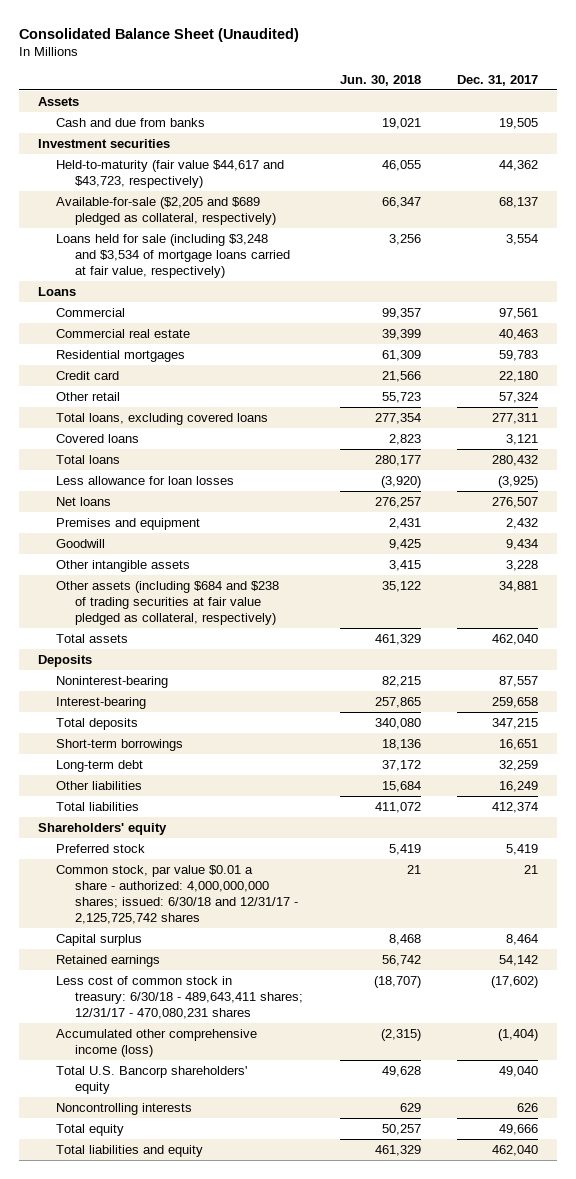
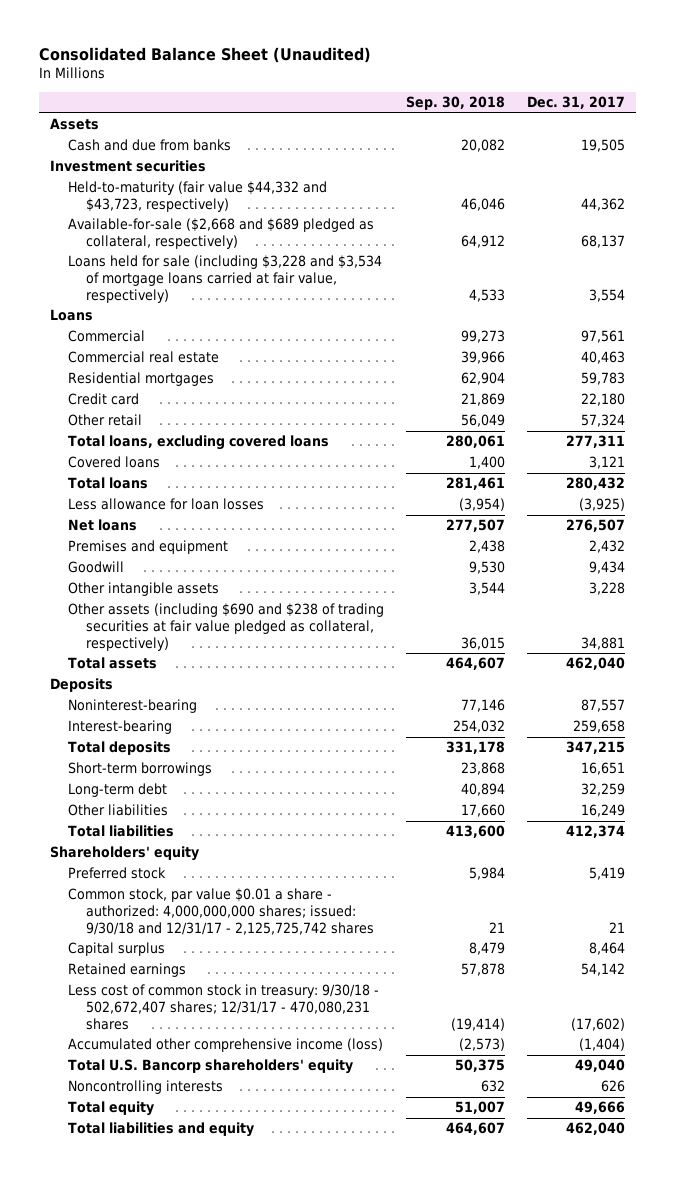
- | Jun. 30, 2018 | Dec. 31, 2017
+ | Sep. 30, 2018 | Dec. 31, 2017
- Held-to-maturity (fair value $44,617 and $43,723, respectively) | 46,055 | 44,362
- Available-for-sale ($2,205 and $689 pledged as collateral, respectively) | 66,347 | 68,137
- Loans held for sale (including $3,248 and $3,534 of mortgage loans carried at fair value, respectively) | 3,256 | 3,554
+ Held-to-maturity (fair value $44,332 and $43,723, respectively) | 46,046 | 44,362
+ Available-for-sale ($2,668 and $689 pledged as collateral, respectively) | 64,912 | 68,137
+ Loans held for sale (including $3,228 and $3,534 of mortgage loans carried at fair value, respectively) | 4,533 | 3,554
- Other assets (including $684 and $238 of trading securities at fair value pledged as collateral, respectively) | 35,122 | 34,881
+ Other assets (including $690 and $238 of trading securities at fair value pledged as collateral, respectively) | 36,015 | 34,881
- Common stock, par value $0.01 a share - authorized: 4,000,000,000 shares; issued: 6/30/18 and 12/31/17 - 2,125,725,742 shares | 21 | 21
+ Common stock, par value $0.01 a share - authorized: 4,000,000,000 shares; issued: 9/30/18 and 12/31/17 - 2,125,725,742 shares | 21 | 21
- Less cost of common stock in treasury: 6/30/18 - 489,643,411 shares; 12/31/17 - 470,080,231 shares | (18,707) | (17,602)
+ Less cost of common stock in treasury: 9/30/18 - 502,672,407 shares; 12/31/17 - 470,080,231 shares | (19,414) | (17,602)

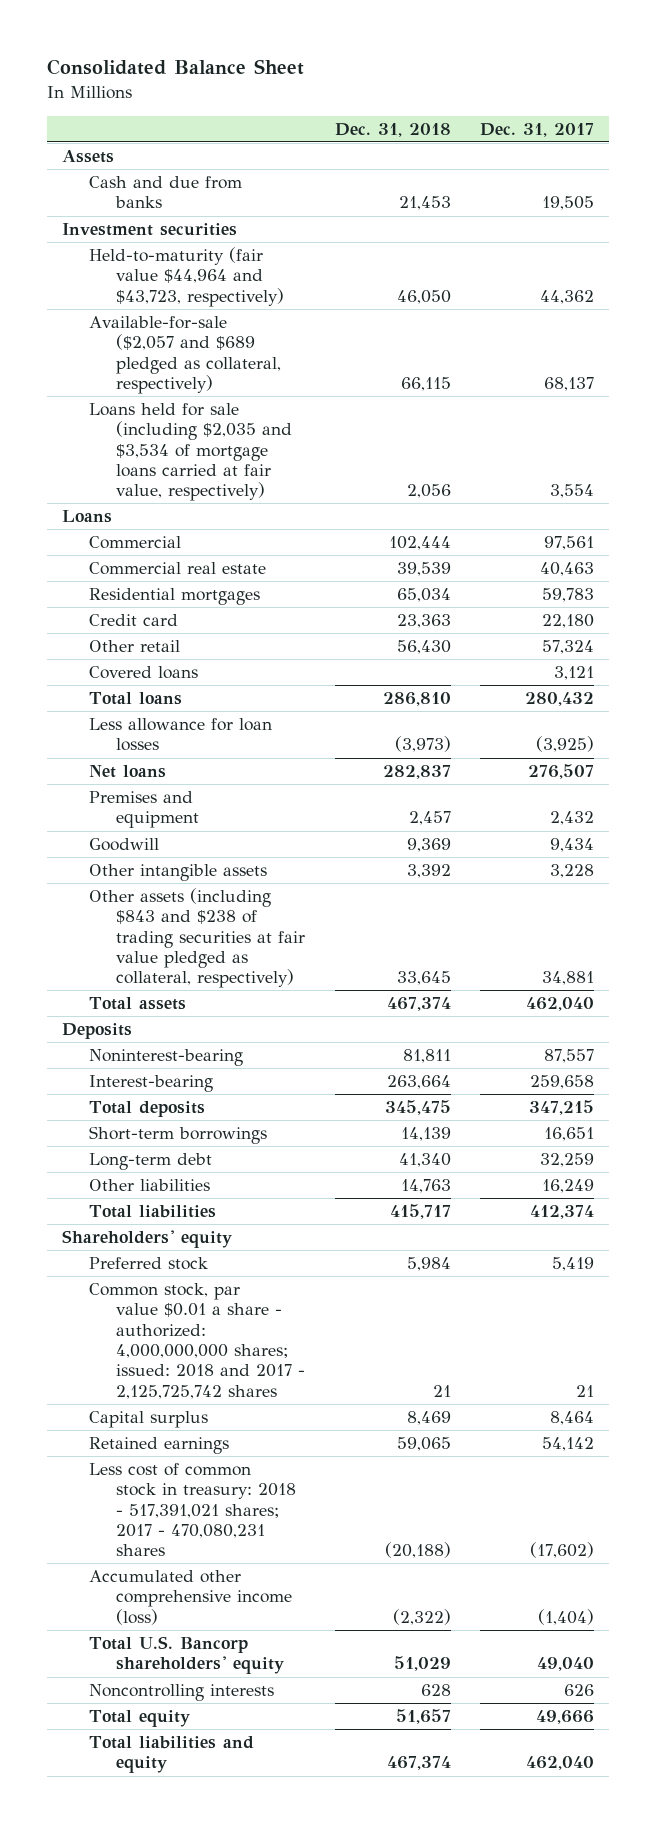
- Consolidated Balance Sheet (Unaudited)
+ Consolidated Balance Sheet
- | Sep. 30, 2018 | Dec. 31, 2017
+ | Dec. 31, 2018 | Dec. 31, 2017
- Held-to-maturity (fair value $44,332 and $43,723, respectively) | 46,046 | 44,362
- Available-for-sale ($2,668 and $689 pledged as collateral, respectively) | 64,912 | 68,137
- Loans held for sale (including $3,228 and $3,534 of mortgage loans carried at fair value, respectively) | 4,533 | 3,554
+ Held-to-maturity (fair value $44,964 and $43,723, respectively) | 46,050 | 44,362
+ Available-for-sale ($2,057 and $689 pledged as collateral, respectively) | 66,115 | 68,137
+ Loans held for sale (including $2,035 and $3,534 of mortgage loans carried at fair value, respectively) | 2,056 | 3,554
- Total loans, excluding covered loans | 280,061 | 277,311
- Other assets (including $690 and $238 of trading securities at fair value pledged as collateral, respectively) | 36,015 | 34,881
+ Other assets (including $843 and $238 of trading securities at fair value pledged as collateral, respectively) | 33,645 | 34,881
- Common stock, par value $0.01 a share - authorized: 4,000,000,000 shares; issued: 9/30/18 and 12/31/17 - 2,125,725,742 shares | 21 | 21
+ Common stock, par value $0.01 a share - authorized: 4,000,000,000 shares; issued: 2018 and 2017 - 2,125,725,742 shares | 21 | 21
- Less cost of common stock in treasury: 9/30/18 - 502,672,407 shares; 12/31/17 - 470,080,231 shares | (19,414) | (17,602)
+ Less cost of common stock in treasury: 2018 - 517,391,021 shares; 2017 - 470,080,231 shares | (20,188) | (17,602)

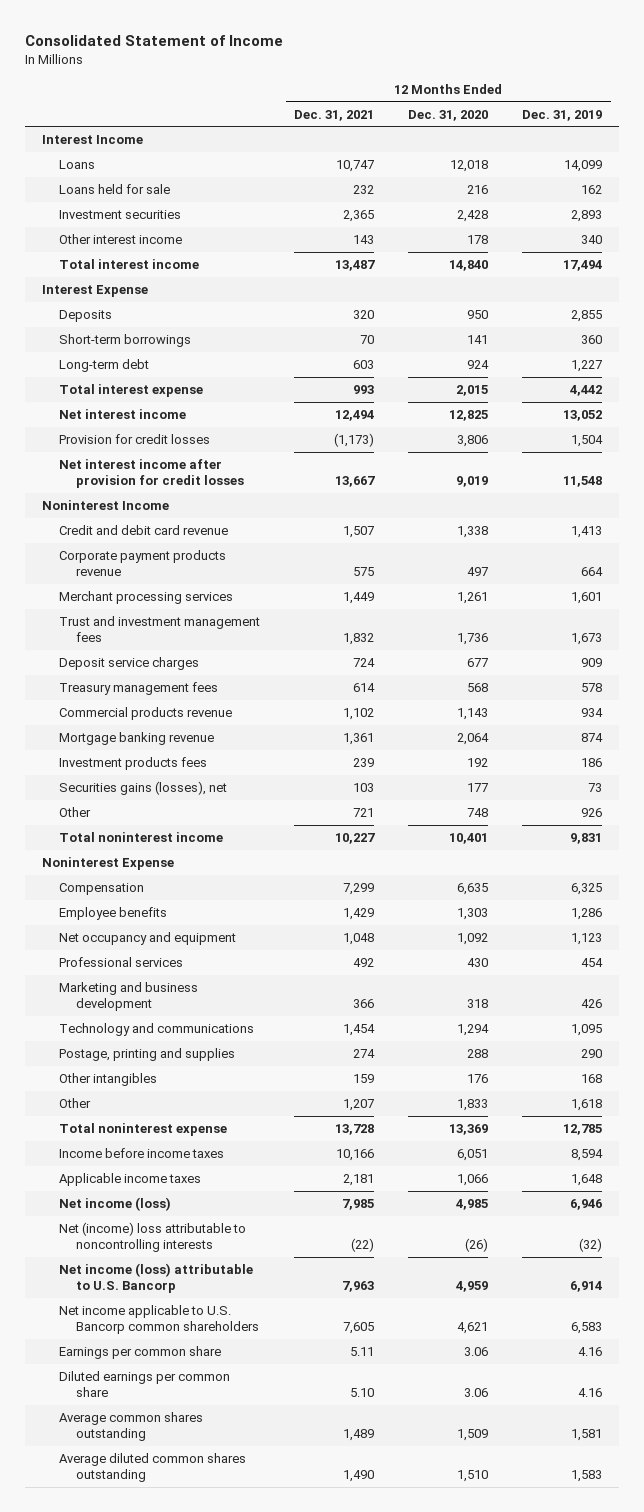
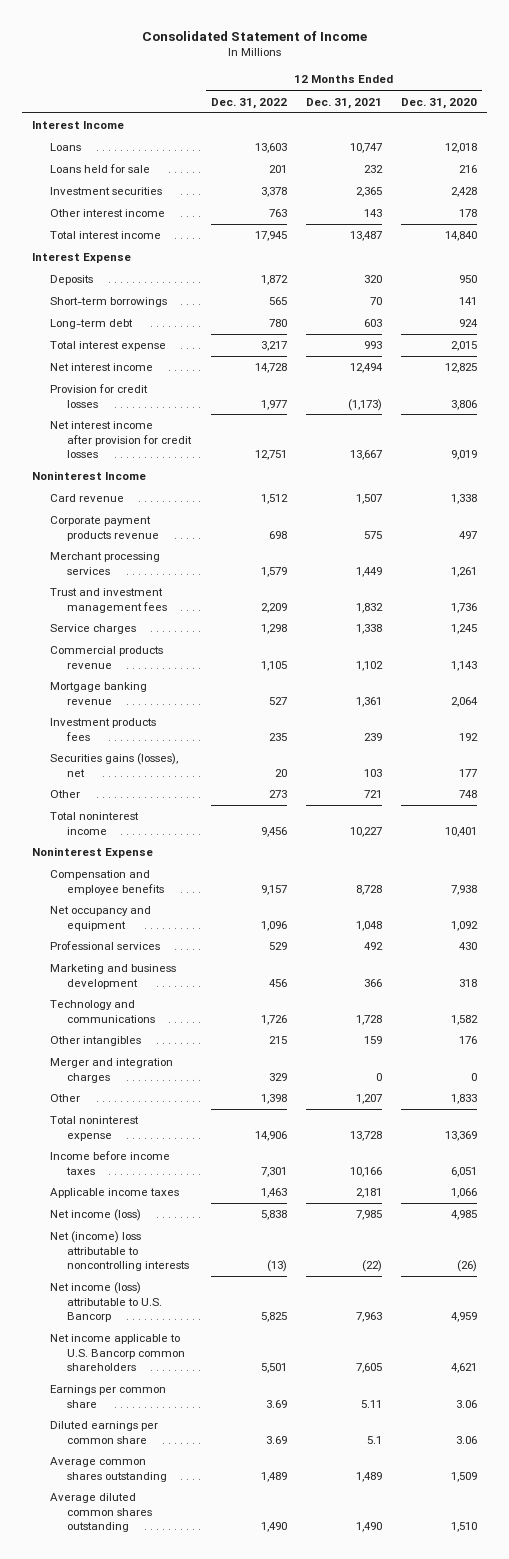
- | 12 Months Ended Dec. 31, 2021 | 12 Months Ended Dec. 31, 2020 | 12 Months Ended Dec. 31, 2019
+ | 12 Months Ended Dec. 31, 2022 | 12 Months Ended Dec. 31, 2021 | 12 Months Ended Dec. 31, 2020
- Credit and debit card revenue | 1,507 | 1,338 | 1,413
+ Card revenue | 1,512 | 1,507 | 1,338
- Deposit service charges | 724 | 677 | 909
- Treasury management fees | 614 | 568 | 578
+ Service charges | 1,298 | 1,338 | 1,245
- Compensation | 7,299 | 6,635 | 6,325
- Employee benefits | 1,429 | 1,303 | 1,286
+ Compensation and employee benefits | 9,157 | 8,728 | 7,938
- Technology and communications | 1,454 | 1,294 | 1,095
- Postage, printing and supplies | 274 | 288 | 290
+ Technology and communications | 1,726 | 1,728 | 1,582
+ Merger and integration charges | 329 | 0 | 0
- Diluted earnings per common share | 5.10 | 3.06 | 4.16
+ Diluted earnings per common share | 3.69 | 5.1 | 3.06

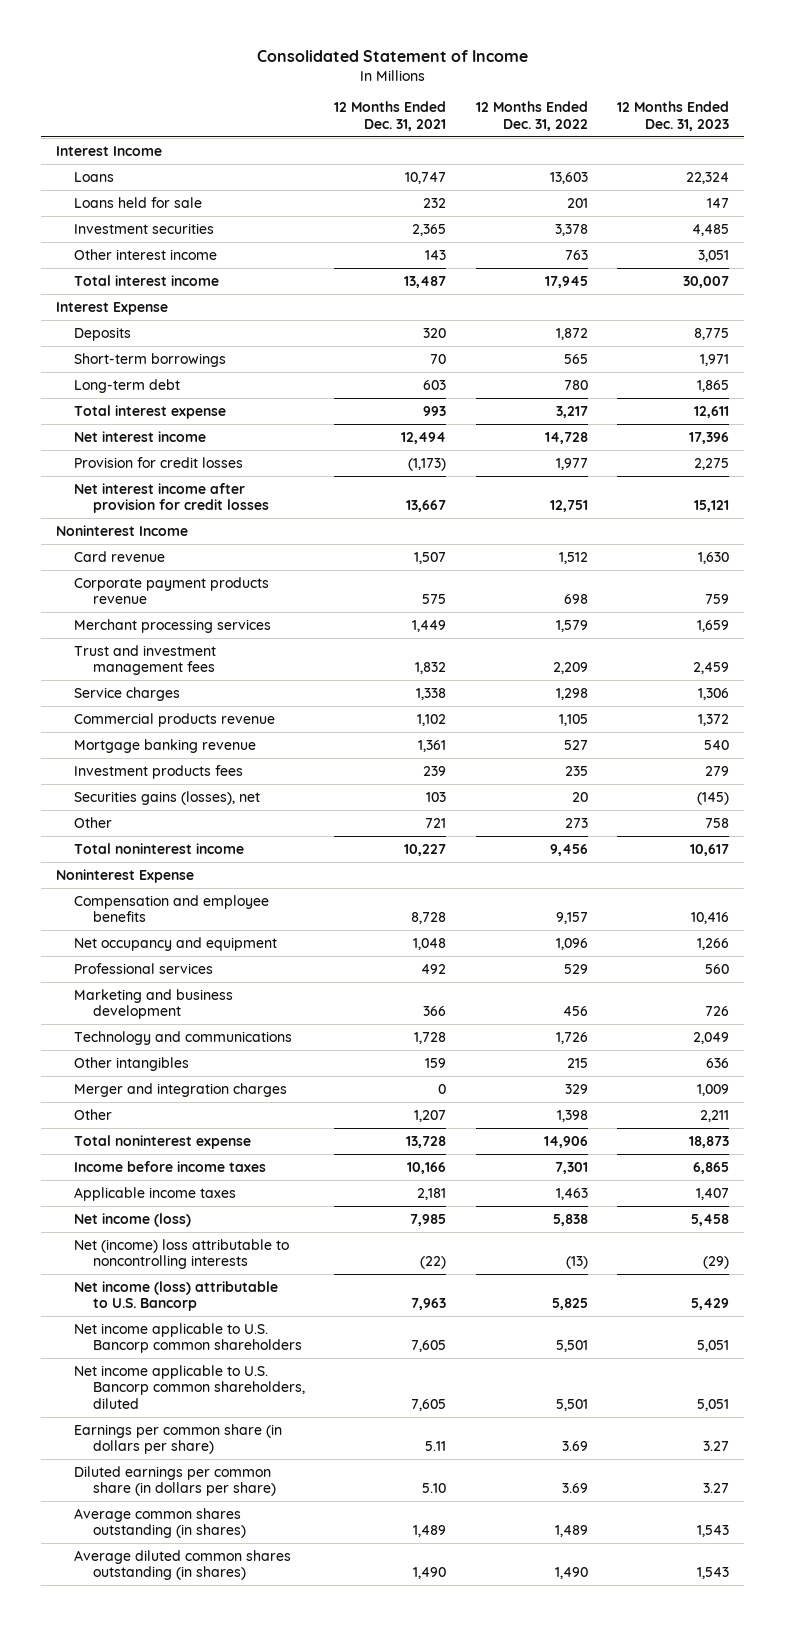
- | 12 Months Ended Dec. 31, 2022 | 12 Months Ended Dec. 31, 2021 | 12 Months Ended Dec. 31, 2020
+ | 12 Months Ended Dec. 31, 2021 | 12 Months Ended Dec. 31, 2022 | 12 Months Ended Dec. 31, 2023
- Earnings per common share | 3.69 | 5.11 | 3.06
- Diluted earnings per common share | 3.69 | 5.1 | 3.06
- Average common shares outstanding | 1,489 | 1,489 | 1,509
- Average diluted common shares outstanding | 1,490 | 1,490 | 1,510
+ Net income applicable to U.S. Bancorp common shareholders, diluted | 7,605 | 5,501 | 5,051
+ Earnings per common share (in dollars per share) | 5.11 | 3.69 | 3.27
+ Diluted earnings per common share (in dollars per share) | 5.10 | 3.69 | 3.27
+ Average common shares outstanding (in shares) | 1,489 | 1,489 | 1,543
+ Average diluted common shares outstanding (in shares) | 1,490 | 1,490 | 1,543

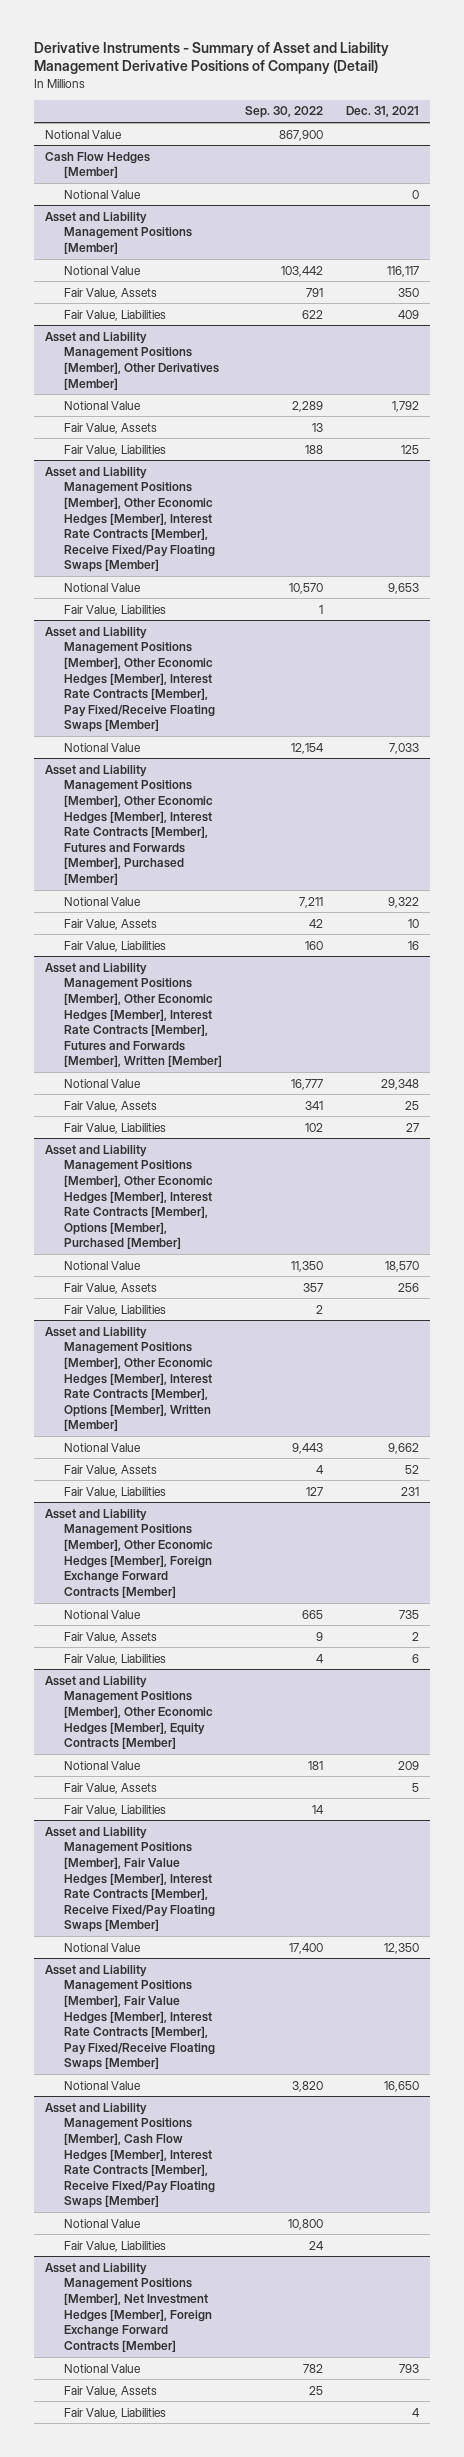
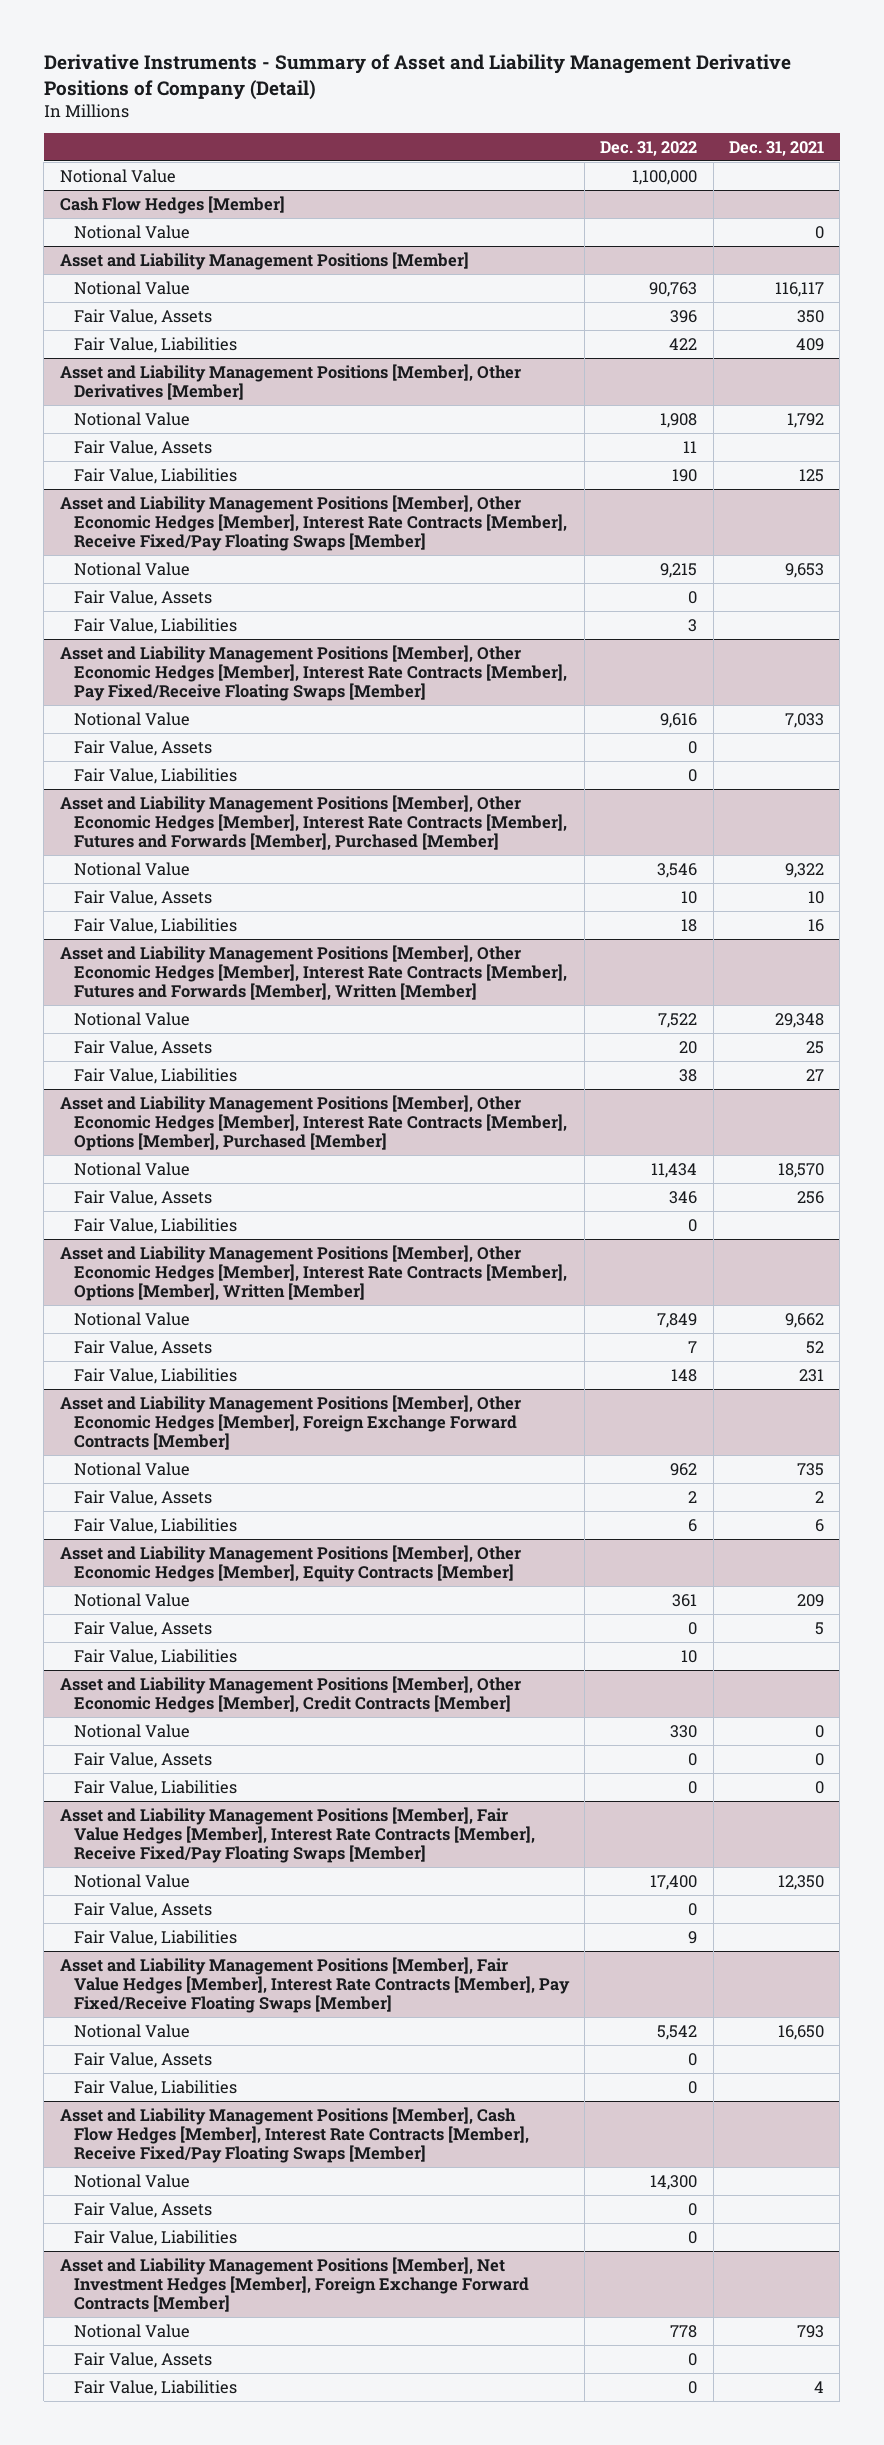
- | Sep. 30, 2022 | Dec. 31, 2021
+ | Dec. 31, 2022 | Dec. 31, 2021
@ Asset and Liability Management Positions [Member], Other Economic Hedges [Member], Interest Rate Contracts [Member], Receive Fixed/Pay Floating Swaps [Member]
+ Fair Value, Assets | 0 |
@ Asset and Liability Management Positions [Member], Other Economic Hedges [Member], Interest Rate Contracts [Member], Pay Fixed/Receive Floating Swaps [Member]
+ Fair Value, Assets | 0 |
+ Fair Value, Liabilities | 0 |
+ Asset and Liability Management Positions [Member], Other Economic Hedges [Member], Credit Contracts [Member]
+ Notional Value | 330 | 0
+ Fair Value, Assets | 0 | 0
+ Fair Value, Liabilities | 0 | 0
@ Asset and Liability Management Positions [Member], Fair Value Hedges [Member], Interest Rate Contracts [Member], Receive Fixed/Pay Floating Swaps [Member]
+ Fair Value, Assets | 0 |
+ Fair Value, Liabilities | 9 |
@ Asset and Liability Management Positions [Member], Fair Value Hedges [Member], Interest Rate Contracts [Member], Pay Fixed/Receive Floating Swaps [Member]
+ Fair Value, Assets | 0 |
+ Fair Value, Liabilities | 0 |
@ Asset and Liability Management Positions [Member], Cash Flow Hedges [Member], Interest Rate Contracts [Member], Receive Fixed/Pay Floating Swaps [Member]
+ Fair Value, Assets | 0 |

